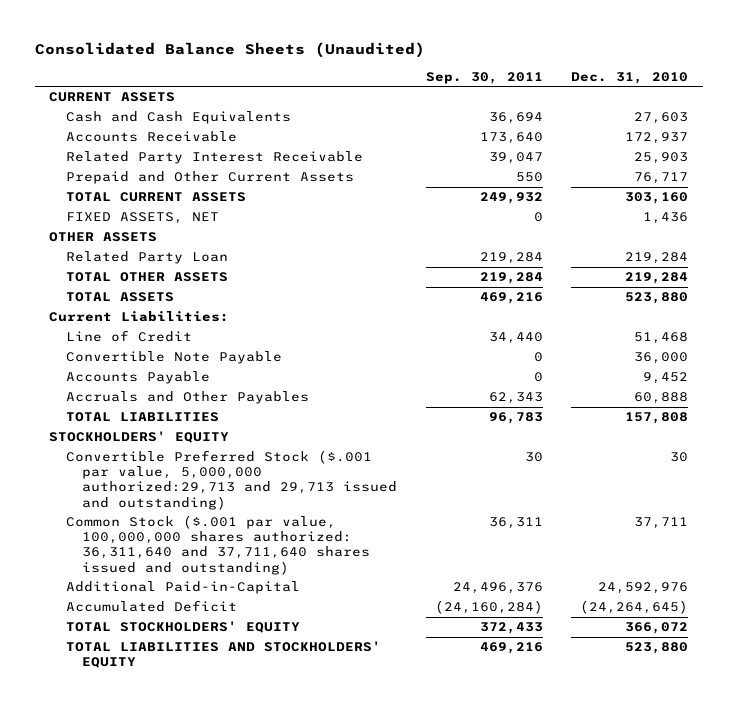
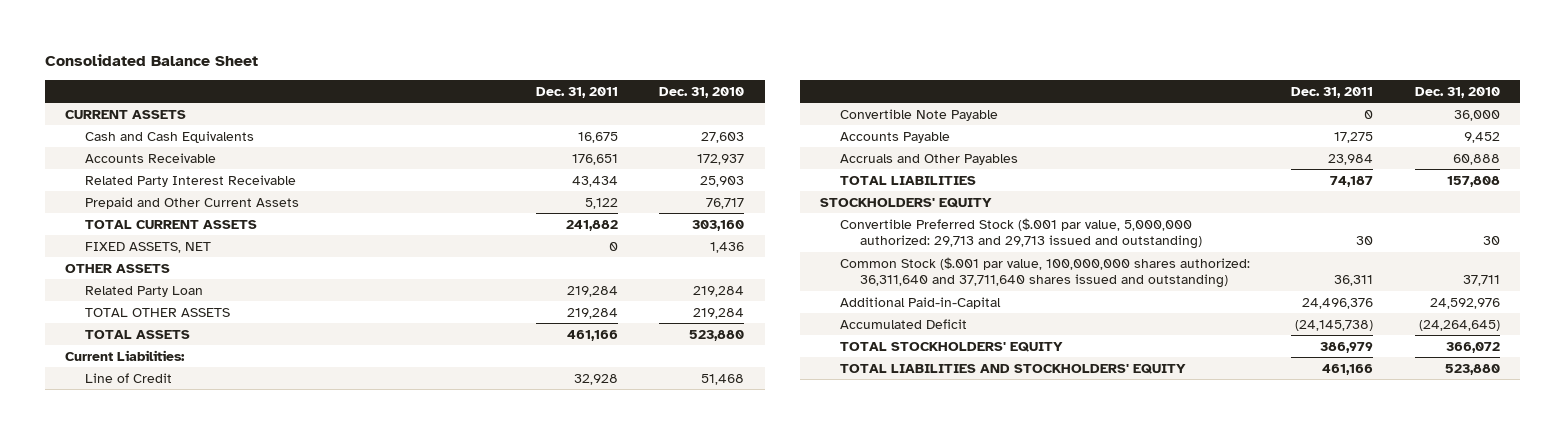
- Consolidated Balance Sheets (Unaudited)
+ Consolidated Balance Sheet
- | Sep. 30, 2011 | Dec. 31, 2010
+ | Dec. 31, 2011 | Dec. 31, 2010
- Convertible Preferred Stock ($.001 par value, 5,000,000 authorized:29,713 and 29,713 issued and outstanding) | 30 | 30
+ Convertible Preferred Stock ($.001 par value, 5,000,000 authorized: 29,713 and 29,713 issued and outstanding) | 30 | 30

